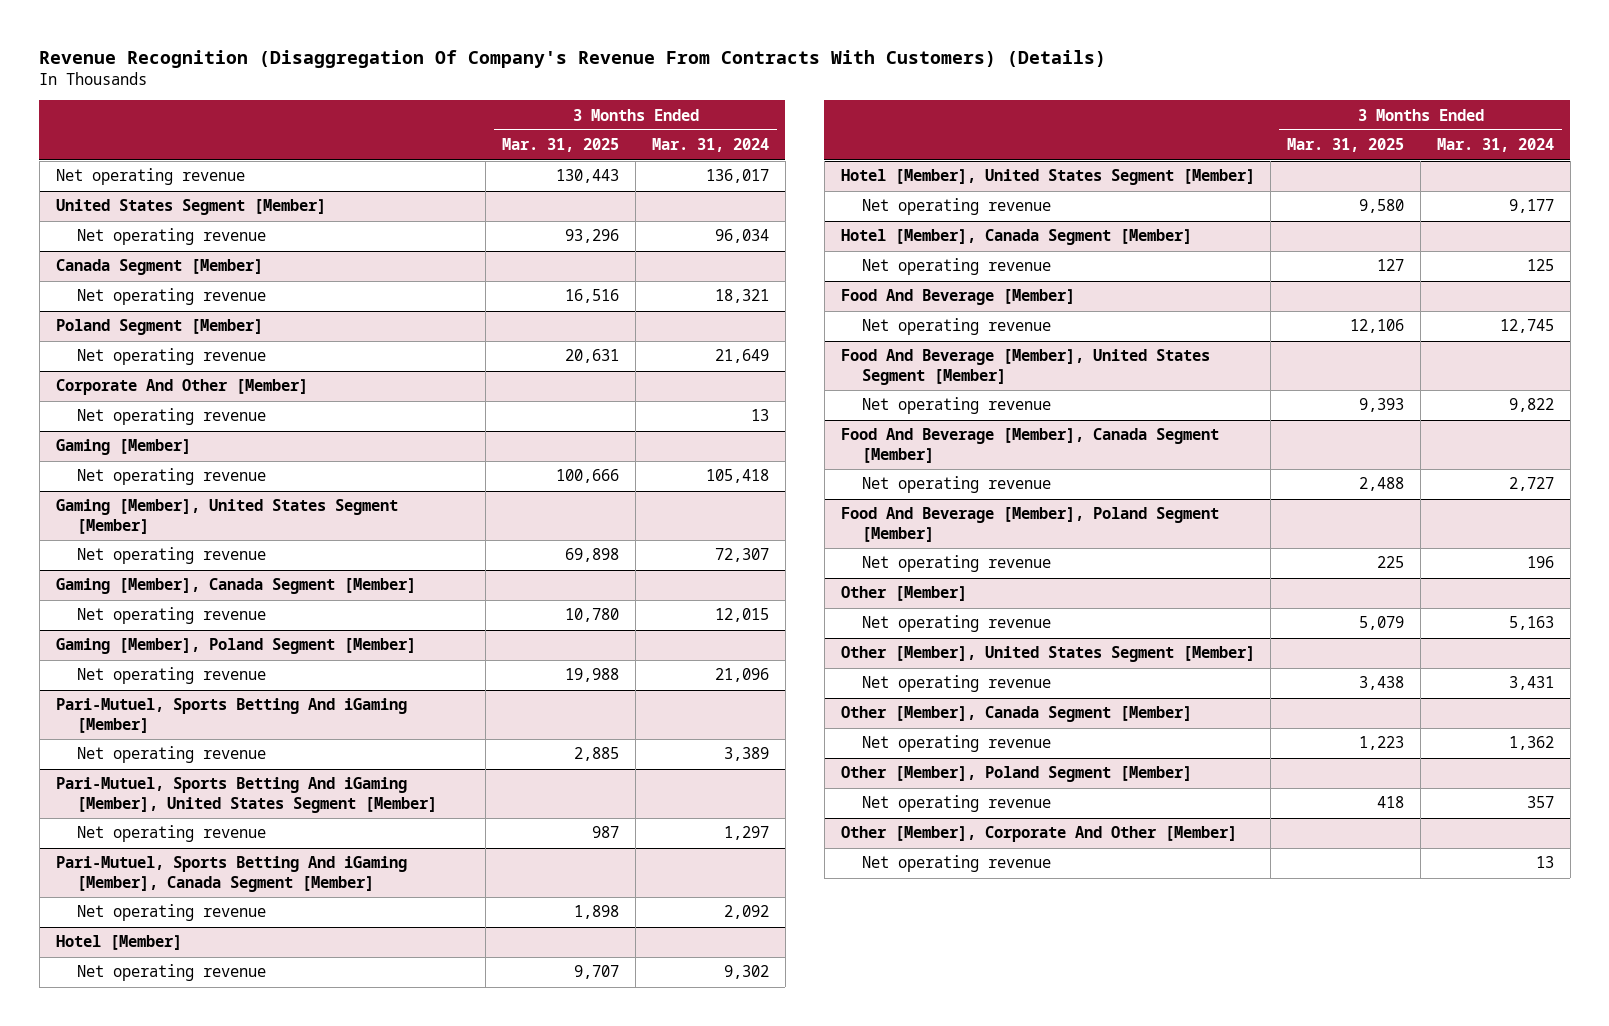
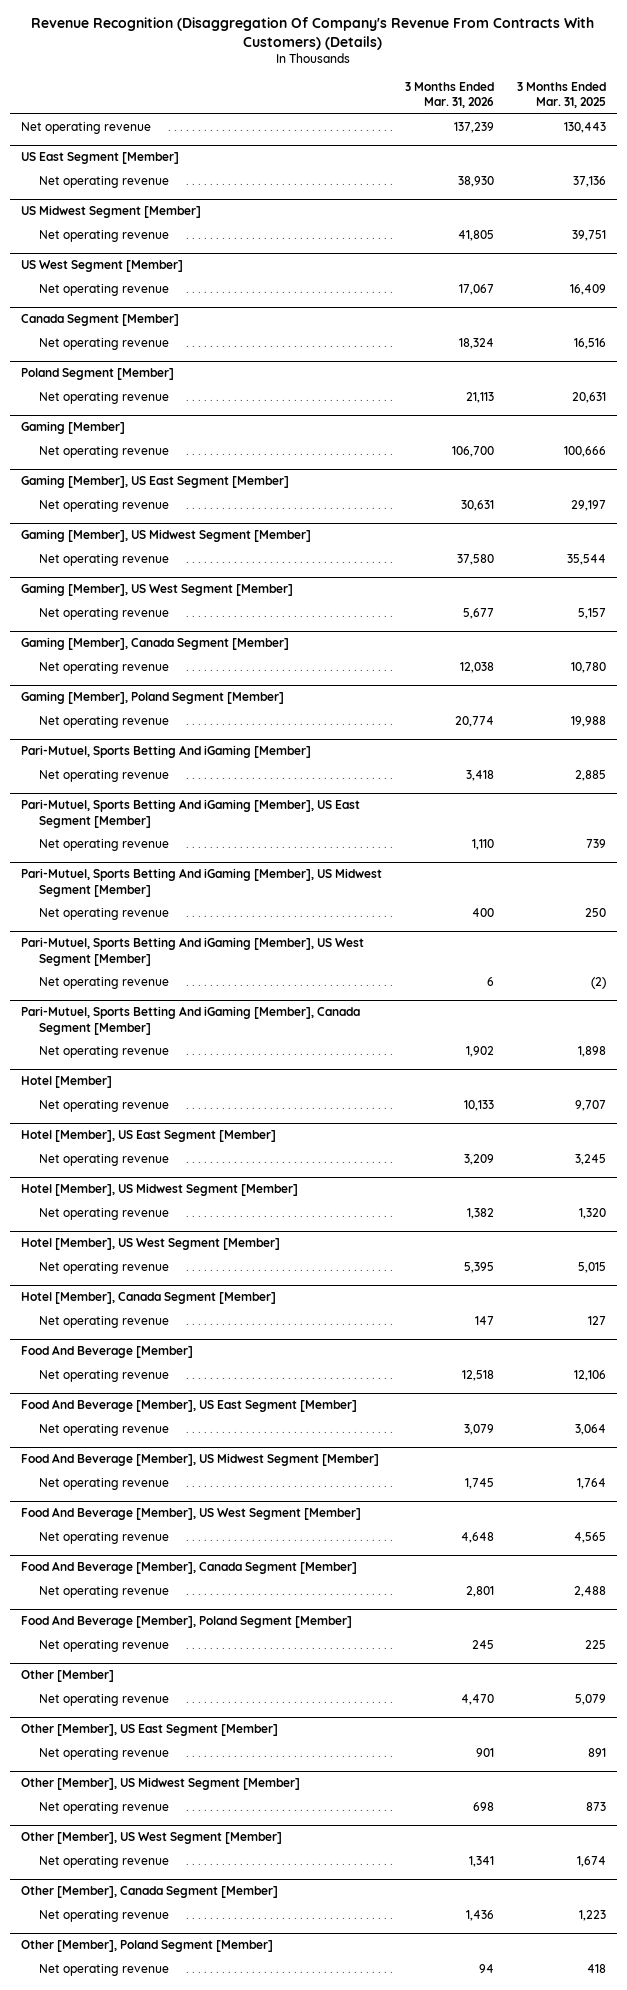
- | 3 Months Ended Mar. 31, 2025 | 3 Months Ended Mar. 31, 2024
+ | 3 Months Ended Mar. 31, 2026 | 3 Months Ended Mar. 31, 2025
- United States Segment [Member]
- Net operating revenue | 93,296 | 96,034
+ US East Segment [Member]
+ Net operating revenue | 38,930 | 37,136
+ US Midwest Segment [Member]
+ Net operating revenue | 41,805 | 39,751
+ US West Segment [Member]
+ Net operating revenue | 17,067 | 16,409
- Corporate And Other [Member]
- Net operating revenue | | 13
- Gaming [Member], United States Segment [Member]
- Net operating revenue | 69,898 | 72,307
+ Gaming [Member], US East Segment [Member]
+ Net operating revenue | 30,631 | 29,197
+ Gaming [Member], US Midwest Segment [Member]
+ Net operating revenue | 37,580 | 35,544
+ Gaming [Member], US West Segment [Member]
+ Net operating revenue | 5,677 | 5,157
- Pari-Mutuel, Sports Betting And iGaming [Member], United States Segment [Member]
- Net operating revenue | 987 | 1,297
+ Pari-Mutuel, Sports Betting And iGaming [Member], US East Segment [Member]
+ Net operating revenue | 1,110 | 739
+ Pari-Mutuel, Sports Betting And iGaming [Member], US Midwest Segment [Member]
+ Net operating revenue | 400 | 250
+ Pari-Mutuel, Sports Betting And iGaming [Member], US West Segment [Member]
+ Net operating revenue | 6 | (2)
- Hotel [Member], United States Segment [Member]
- Net operating revenue | 9,580 | 9,177
+ Hotel [Member], US East Segment [Member]
+ Net operating revenue | 3,209 | 3,245
+ Hotel [Member], US Midwest Segment [Member]
+ Net operating revenue | 1,382 | 1,320
+ Hotel [Member], US West Segment [Member]
+ Net operating revenue | 5,395 | 5,015
- Food And Beverage [Member], United States Segment [Member]
- Net operating revenue | 9,393 | 9,822
+ Food And Beverage [Member], US East Segment [Member]
+ Net operating revenue | 3,079 | 3,064
+ Food And Beverage [Member], US Midwest Segment [Member]
+ Net operating revenue | 1,745 | 1,764
+ Food And Beverage [Member], US West Segment [Member]
+ Net operating revenue | 4,648 | 4,565
- Other [Member], United States Segment [Member]
- Net operating revenue | 3,438 | 3,431
+ Other [Member], US East Segment [Member]
+ Net operating revenue | 901 | 891
+ Other [Member], US Midwest Segment [Member]
+ Net operating revenue | 698 | 873
+ Other [Member], US West Segment [Member]
+ Net operating revenue | 1,341 | 1,674
- Other [Member], Corporate And Other [Member]
- Net operating revenue | | 13

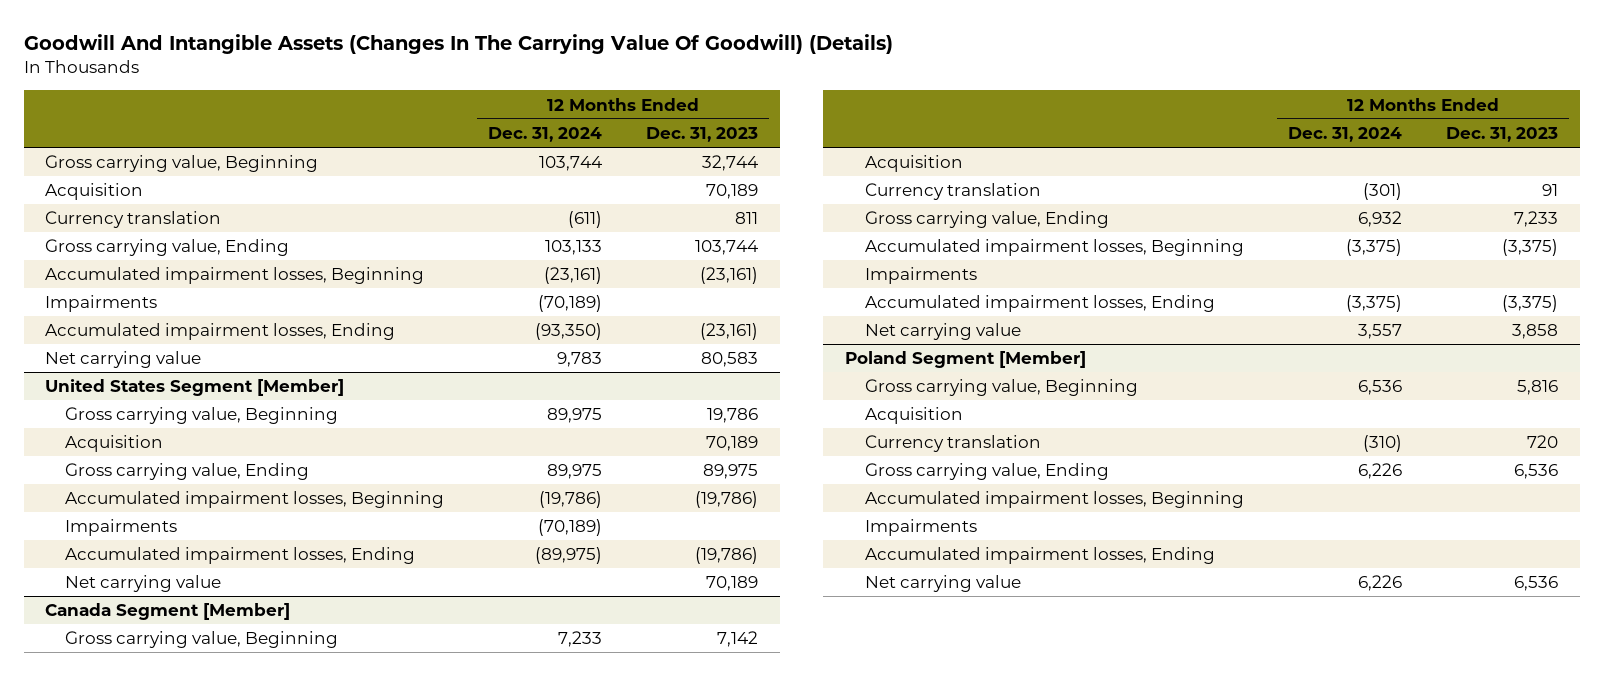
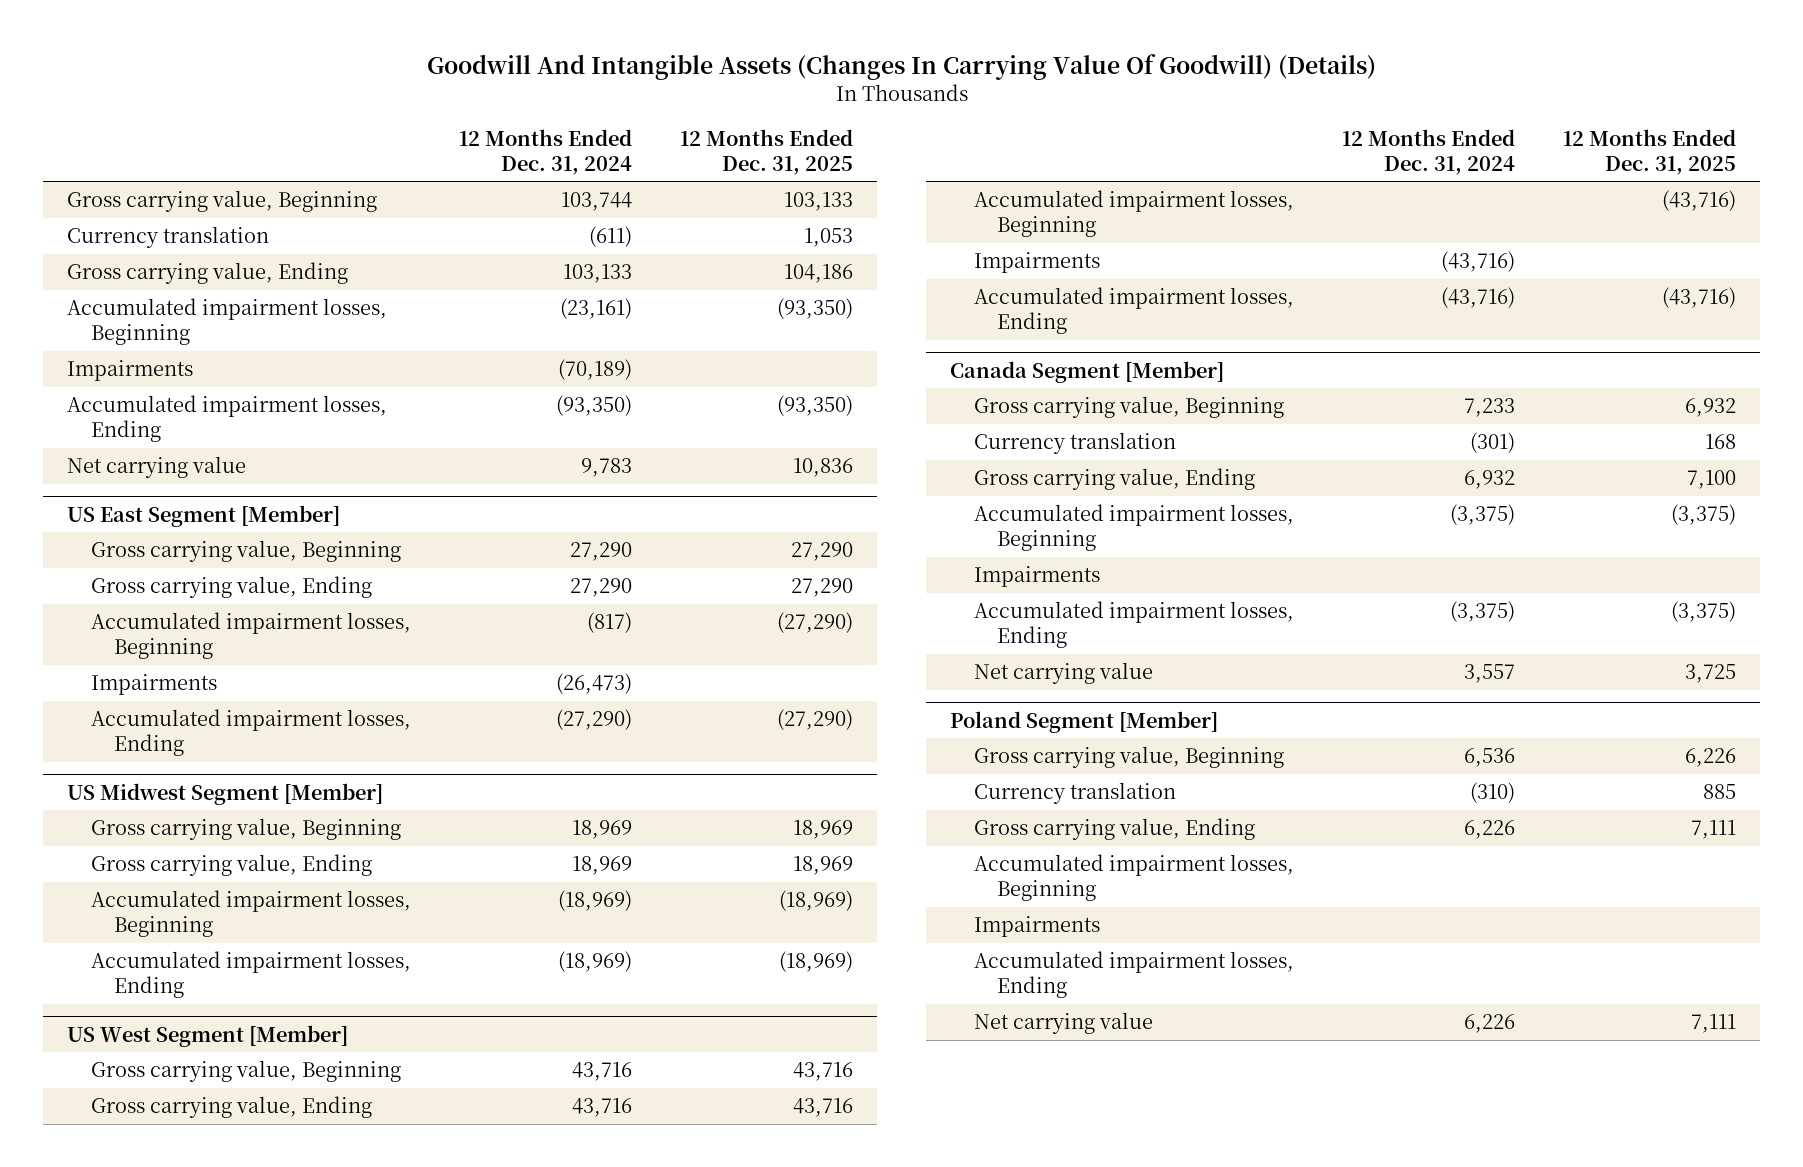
- Goodwill And Intangible Assets (Changes In The Carrying Value Of Goodwill) (Details)
+ Goodwill And Intangible Assets (Changes In Carrying Value Of Goodwill) (Details)
- | 12 Months Ended Dec. 31, 2024 | 12 Months Ended Dec. 31, 2023
+ | 12 Months Ended Dec. 31, 2024 | 12 Months Ended Dec. 31, 2025
- Acquisition | | 70,189
- United States Segment [Member]
- Gross carrying value, Beginning | 89,975 | 19,786
- Acquisition | | 70,189
- Gross carrying value, Ending | 89,975 | 89,975
- Accumulated impairment losses, Beginning | (19,786) | (19,786)
- Impairments | (70,189) |
- Accumulated impairment losses, Ending | (89,975) | (19,786)
- Net carrying value | | 70,189
+ US East Segment [Member]
+ Gross carrying value, Beginning | 27,290 | 27,290
+ Gross carrying value, Ending | 27,290 | 27,290
+ Accumulated impairment losses, Beginning | (817) | (27,290)
+ Impairments | (26,473) |
+ Accumulated impairment losses, Ending | (27,290) | (27,290)
+ US Midwest Segment [Member]
+ Gross carrying value, Beginning | 18,969 | 18,969
+ Gross carrying value, Ending | 18,969 | 18,969
+ Accumulated impairment losses, Beginning | (18,969) | (18,969)
+ Accumulated impairment losses, Ending | (18,969) | (18,969)
+ US West Segment [Member]
+ Gross carrying value, Beginning | 43,716 | 43,716
+ Gross carrying value, Ending | 43,716 | 43,716
+ Accumulated impairment losses, Beginning | | (43,716)
+ Impairments | (43,716) |
+ Accumulated impairment losses, Ending | (43,716) | (43,716)
@ Canada Segment [Member]
- Acquisition
@ Poland Segment [Member]
- Acquisition

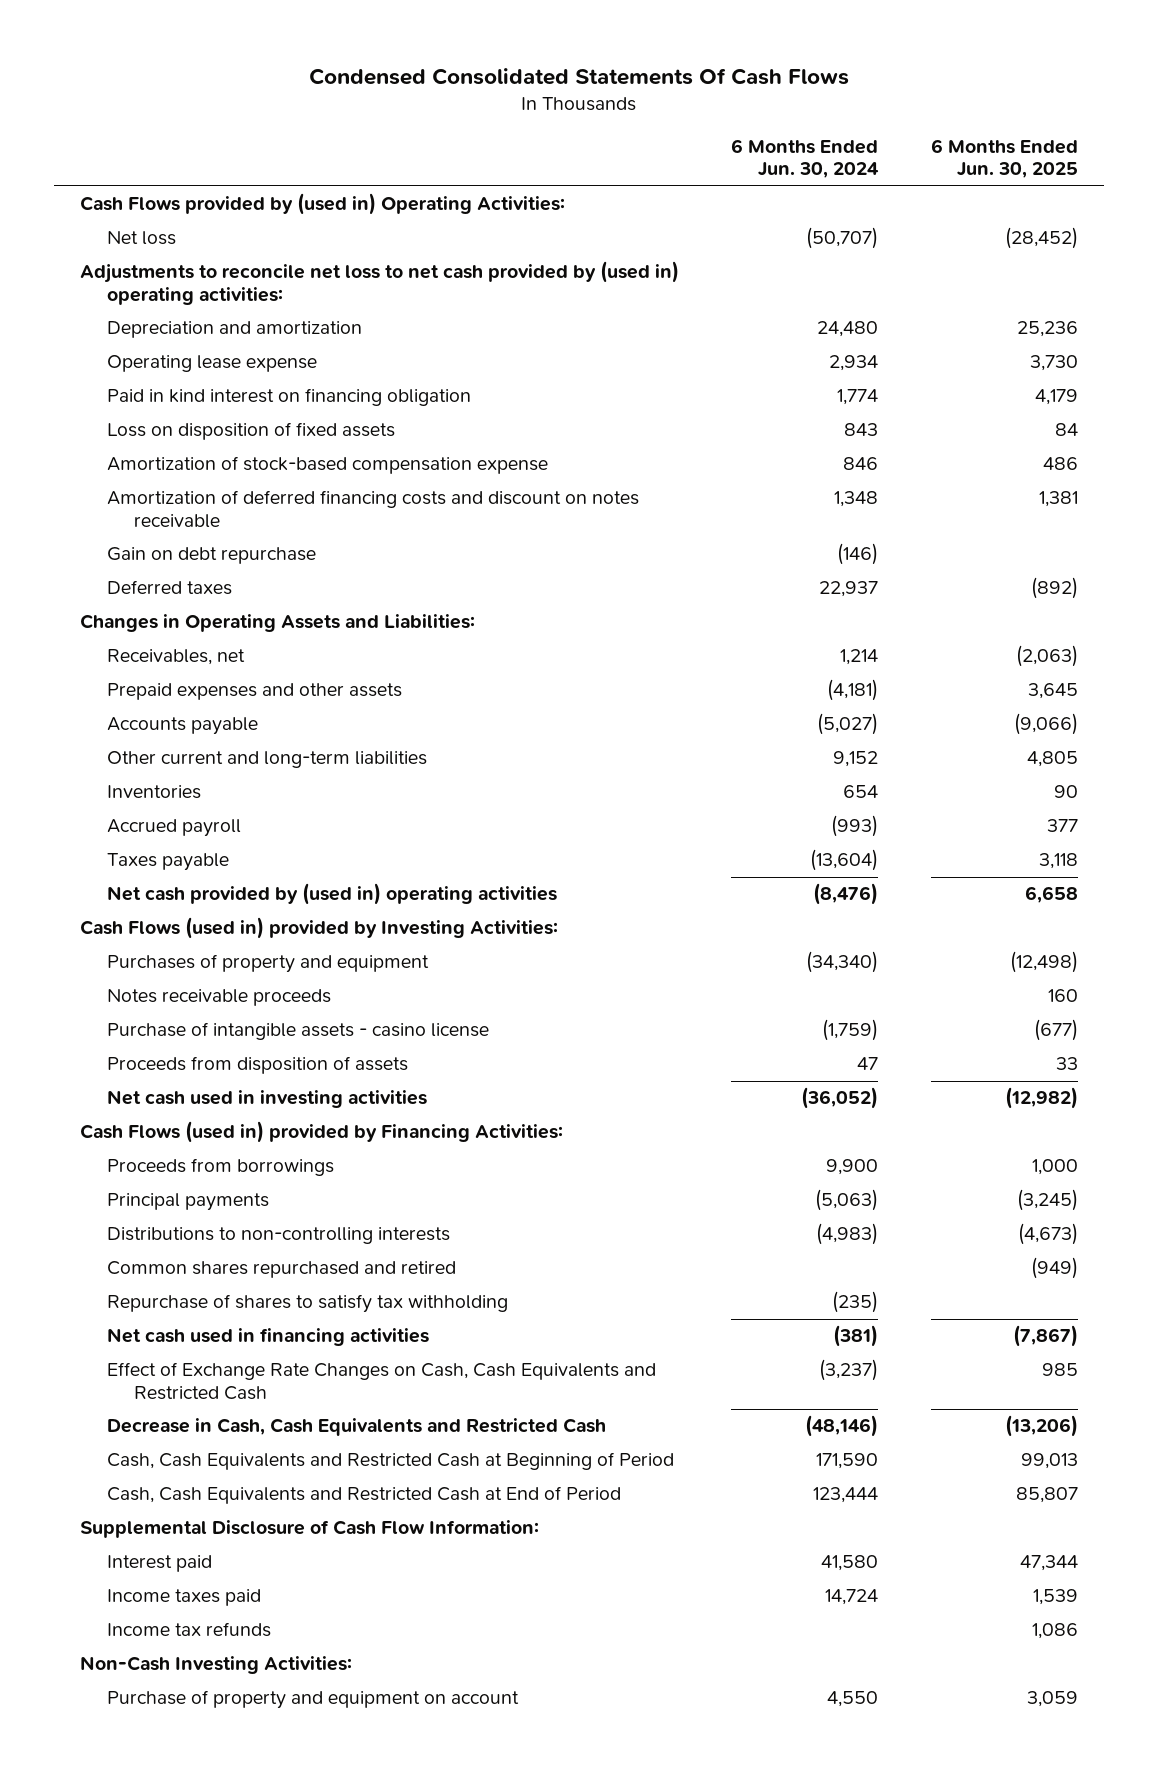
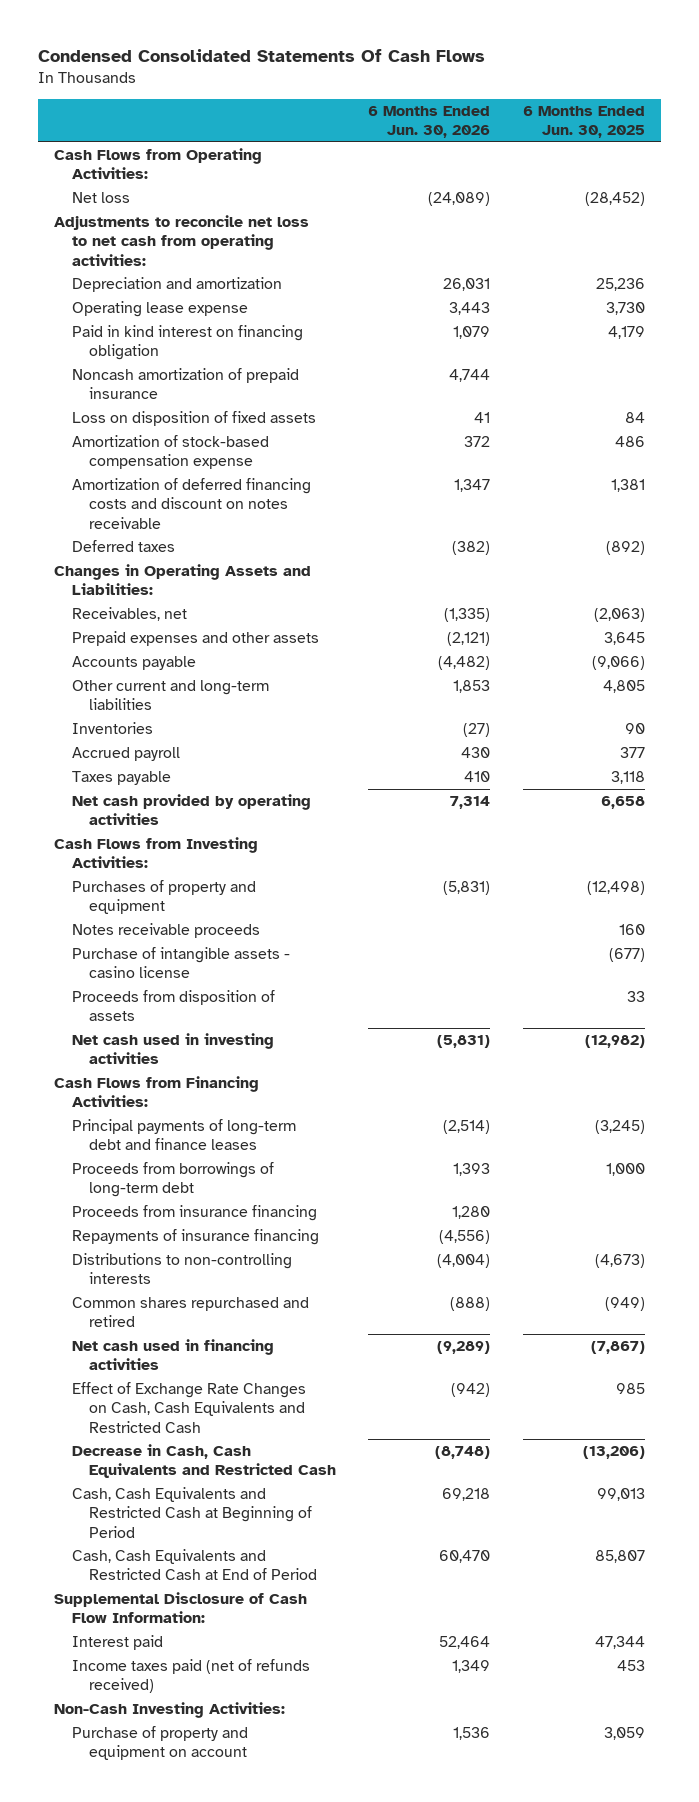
- | 6 Months Ended Jun. 30, 2024 | 6 Months Ended Jun. 30, 2025
+ | 6 Months Ended Jun. 30, 2026 | 6 Months Ended Jun. 30, 2025
- Cash Flows provided by (used in) Operating Activities:
+ Cash Flows from Operating Activities:
- Adjustments to reconcile net loss to net cash provided by (used in) operating activities:
+ Adjustments to reconcile net loss to net cash from operating activities:
+ Noncash amortization of prepaid insurance | 4,744 |
- Gain on debt repurchase | (146) |
- Net cash provided by (used in) operating activities | (8,476) | 6,658
- Cash Flows (used in) provided by Investing Activities:
+ Net cash provided by operating activities | 7,314 | 6,658
+ Cash Flows from Investing Activities:
- Cash Flows (used in) provided by Financing Activities:
- Proceeds from borrowings | 9,900 | 1,000
- Principal payments | (5,063) | (3,245)
+ Cash Flows from Financing Activities:
+ Principal payments of long-term debt and finance leases | (2,514) | (3,245)
+ Proceeds from borrowings of long-term debt | 1,393 | 1,000
+ Proceeds from insurance financing | 1,280 |
+ Repayments of insurance financing | (4,556) |
- Repurchase of shares to satisfy tax withholding | (235) |
- Income taxes paid | 14,724 | 1,539
- Income tax refunds | | 1,086
+ Income taxes paid (net of refunds received) | 1,349 | 453

